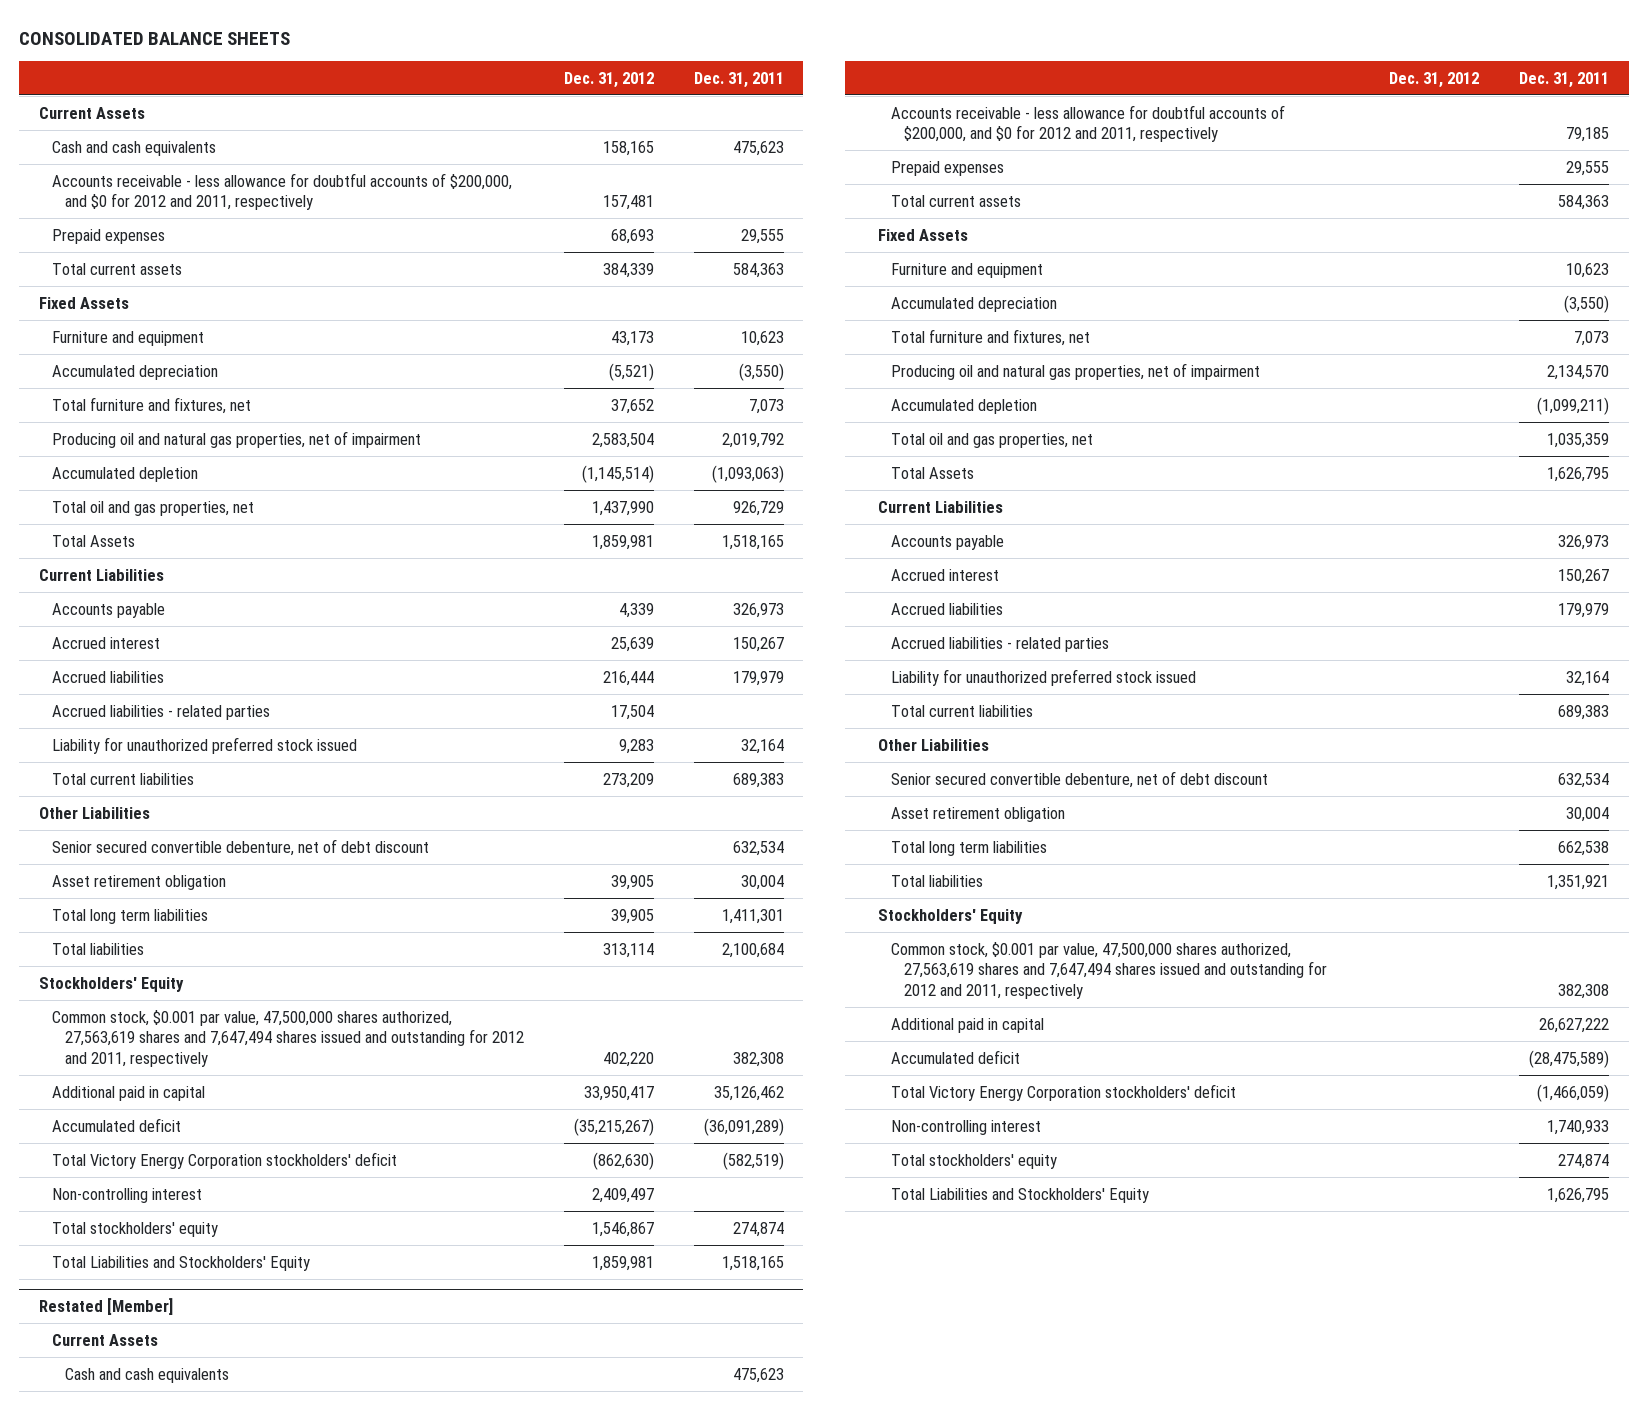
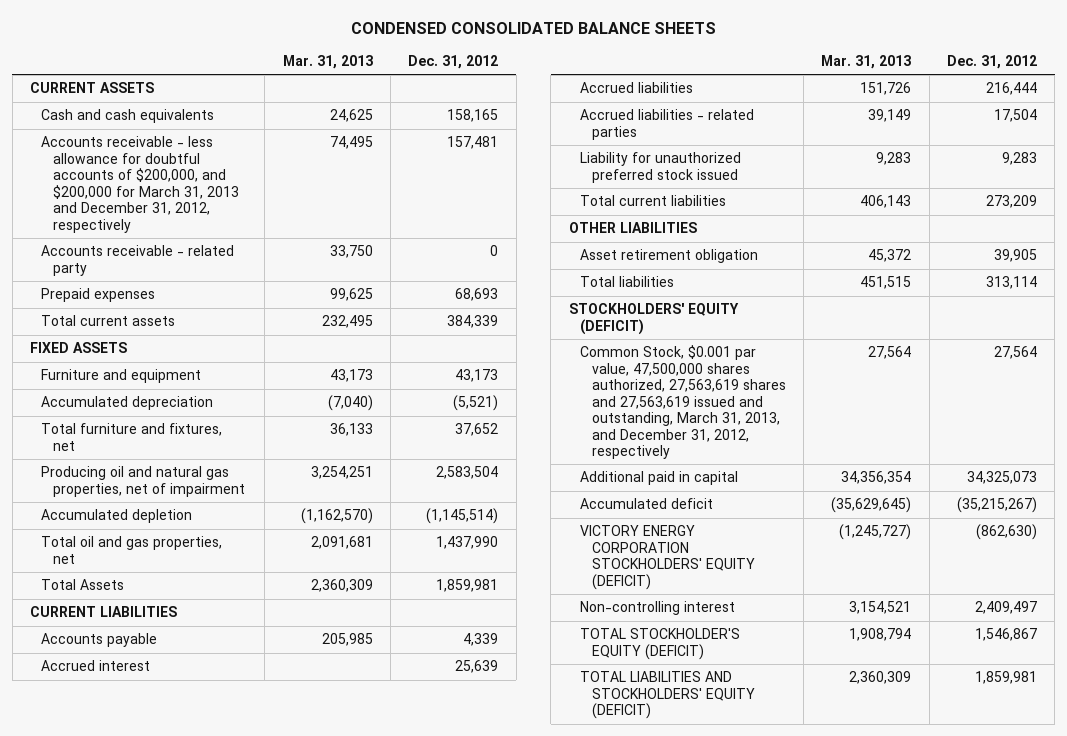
- CONSOLIDATED BALANCE SHEETS
+ CONDENSED CONSOLIDATED BALANCE SHEETS
- | Dec. 31, 2012 | Dec. 31, 2011
+ | Mar. 31, 2013 | Dec. 31, 2012
- Current Assets
+ CURRENT ASSETS
- Accounts receivable - less allowance for doubtful accounts of $200,000, and $0 for 2012 and 2011, respectively | 157,481 |
+ Accounts receivable - less allowance for doubtful accounts of $200,000, and $200,000 for March 31, 2013 and December 31, 2012, respectively | 74,495 | 157,481
+ Accounts receivable - related party | 33,750 | 0
- Fixed Assets
+ FIXED ASSETS
- Current Liabilities
+ CURRENT LIABILITIES
- Other Liabilities
- Senior secured convertible debenture, net of debt discount | | 632,534
+ OTHER LIABILITIES
- Total long term liabilities | 39,905 | 1,411,301
- Stockholders' Equity
- Common stock, $0.001 par value, 47,500,000 shares authorized, 27,563,619 shares and 7,647,494 shares issued and outstanding for 2012 and 2011, respectively | 402,220 | 382,308
- Additional paid in capital | 33,950,417 | 35,126,462
+ STOCKHOLDERS' EQUITY (DEFICIT)
+ Common Stock, $0.001 par value, 47,500,000 shares authorized, 27,563,619 shares and 27,563,619 issued and outstanding, March 31, 2013, and December 31, 2012, respectively | 27,564 | 27,564
+ Additional paid in capital | 34,356,354 | 34,325,073
- Total Victory Energy Corporation stockholders' deficit | (862,630) | (582,519)
+ VICTORY ENERGY CORPORATION STOCKHOLDERS' EQUITY (DEFICIT) | (1,245,727) | (862,630)
- Total stockholders' equity | 1,546,867 | 274,874
- Total Liabilities and Stockholders' Equity | 1,859,981 | 1,518,165
- Restated [Member]
- Current Assets
- Cash and cash equivalents | | 475,623
- Accounts receivable - less allowance for doubtful accounts of $200,000, and $0 for 2012 and 2011, respectively | | 79,185
- Prepaid expenses | | 29,555
- Total current assets | | 584,363
- Fixed Assets
- Furniture and equipment | | 10,623
- Accumulated depreciation | | (3,550)
- Total furniture and fixtures, net | | 7,073
- Producing oil and natural gas properties, net of impairment | | 2,134,570
- Accumulated depletion | | (1,099,211)
- Total oil and gas properties, net | | 1,035,359
- Total Assets | | 1,626,795
- Current Liabilities
- Accounts payable | | 326,973
- Accrued interest | | 150,267
- Accrued liabilities | | 179,979
- Accrued liabilities - related parties
- Liability for unauthorized preferred stock issued | | 32,164
- Total current liabilities | | 689,383
- Other Liabilities
- Senior secured convertible debenture, net of debt discount | | 632,534
- Asset retirement obligation | | 30,004
- Total long term liabilities | | 662,538
- Total liabilities | | 1,351,921
- Stockholders' Equity
- Common stock, $0.001 par value, 47,500,000 shares authorized, 27,563,619 shares and 7,647,494 shares issued and outstanding for 2012 and 2011, respectively | | 382,308
- Additional paid in capital | | 26,627,222
- Accumulated deficit | | (28,475,589)
- Total Victory Energy Corporation stockholders' deficit | | (1,466,059)
- Non-controlling interest | | 1,740,933
- Total stockholders' equity | | 274,874
- Total Liabilities and Stockholders' Equity | | 1,626,795
+ TOTAL STOCKHOLDER'S EQUITY (DEFICIT) | 1,908,794 | 1,546,867
+ TOTAL LIABILITIES AND STOCKHOLDERS' EQUITY (DEFICIT) | 2,360,309 | 1,859,981

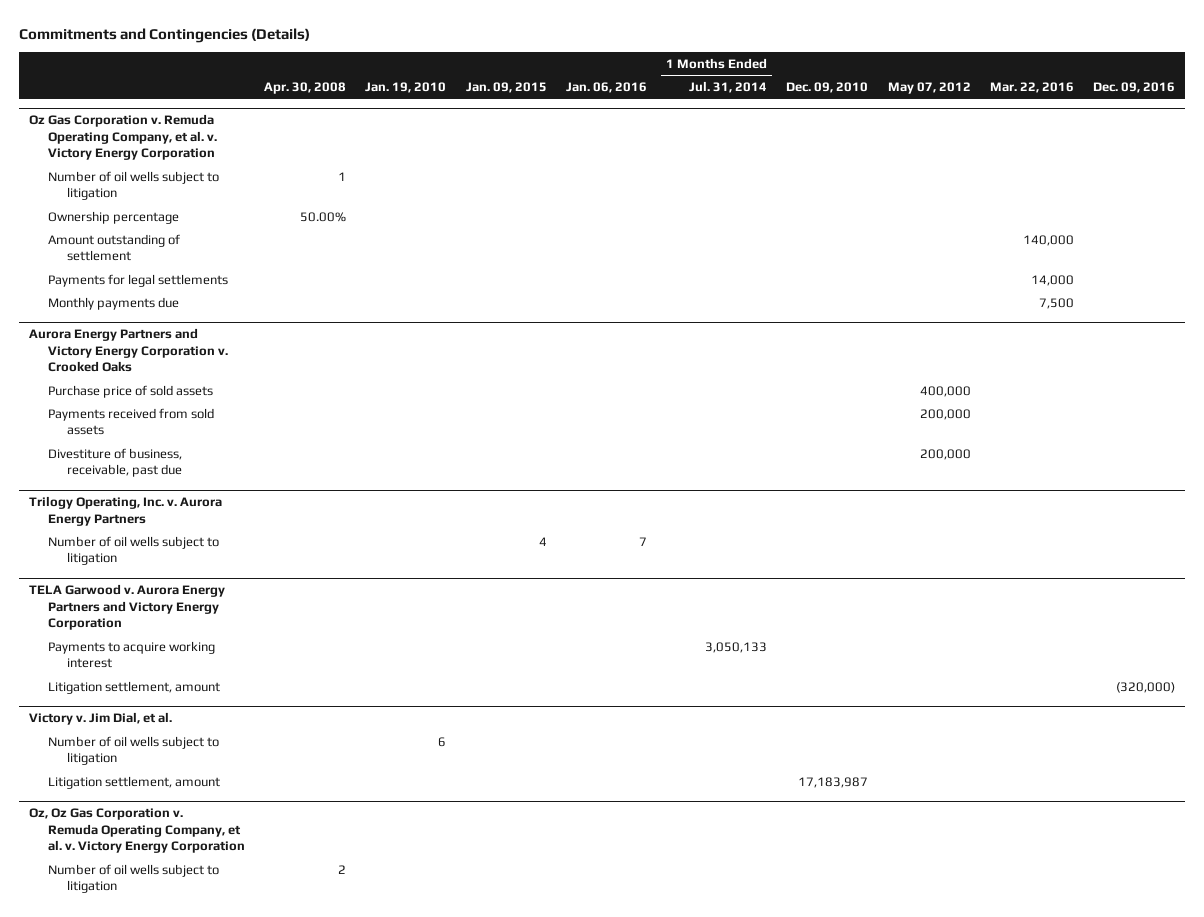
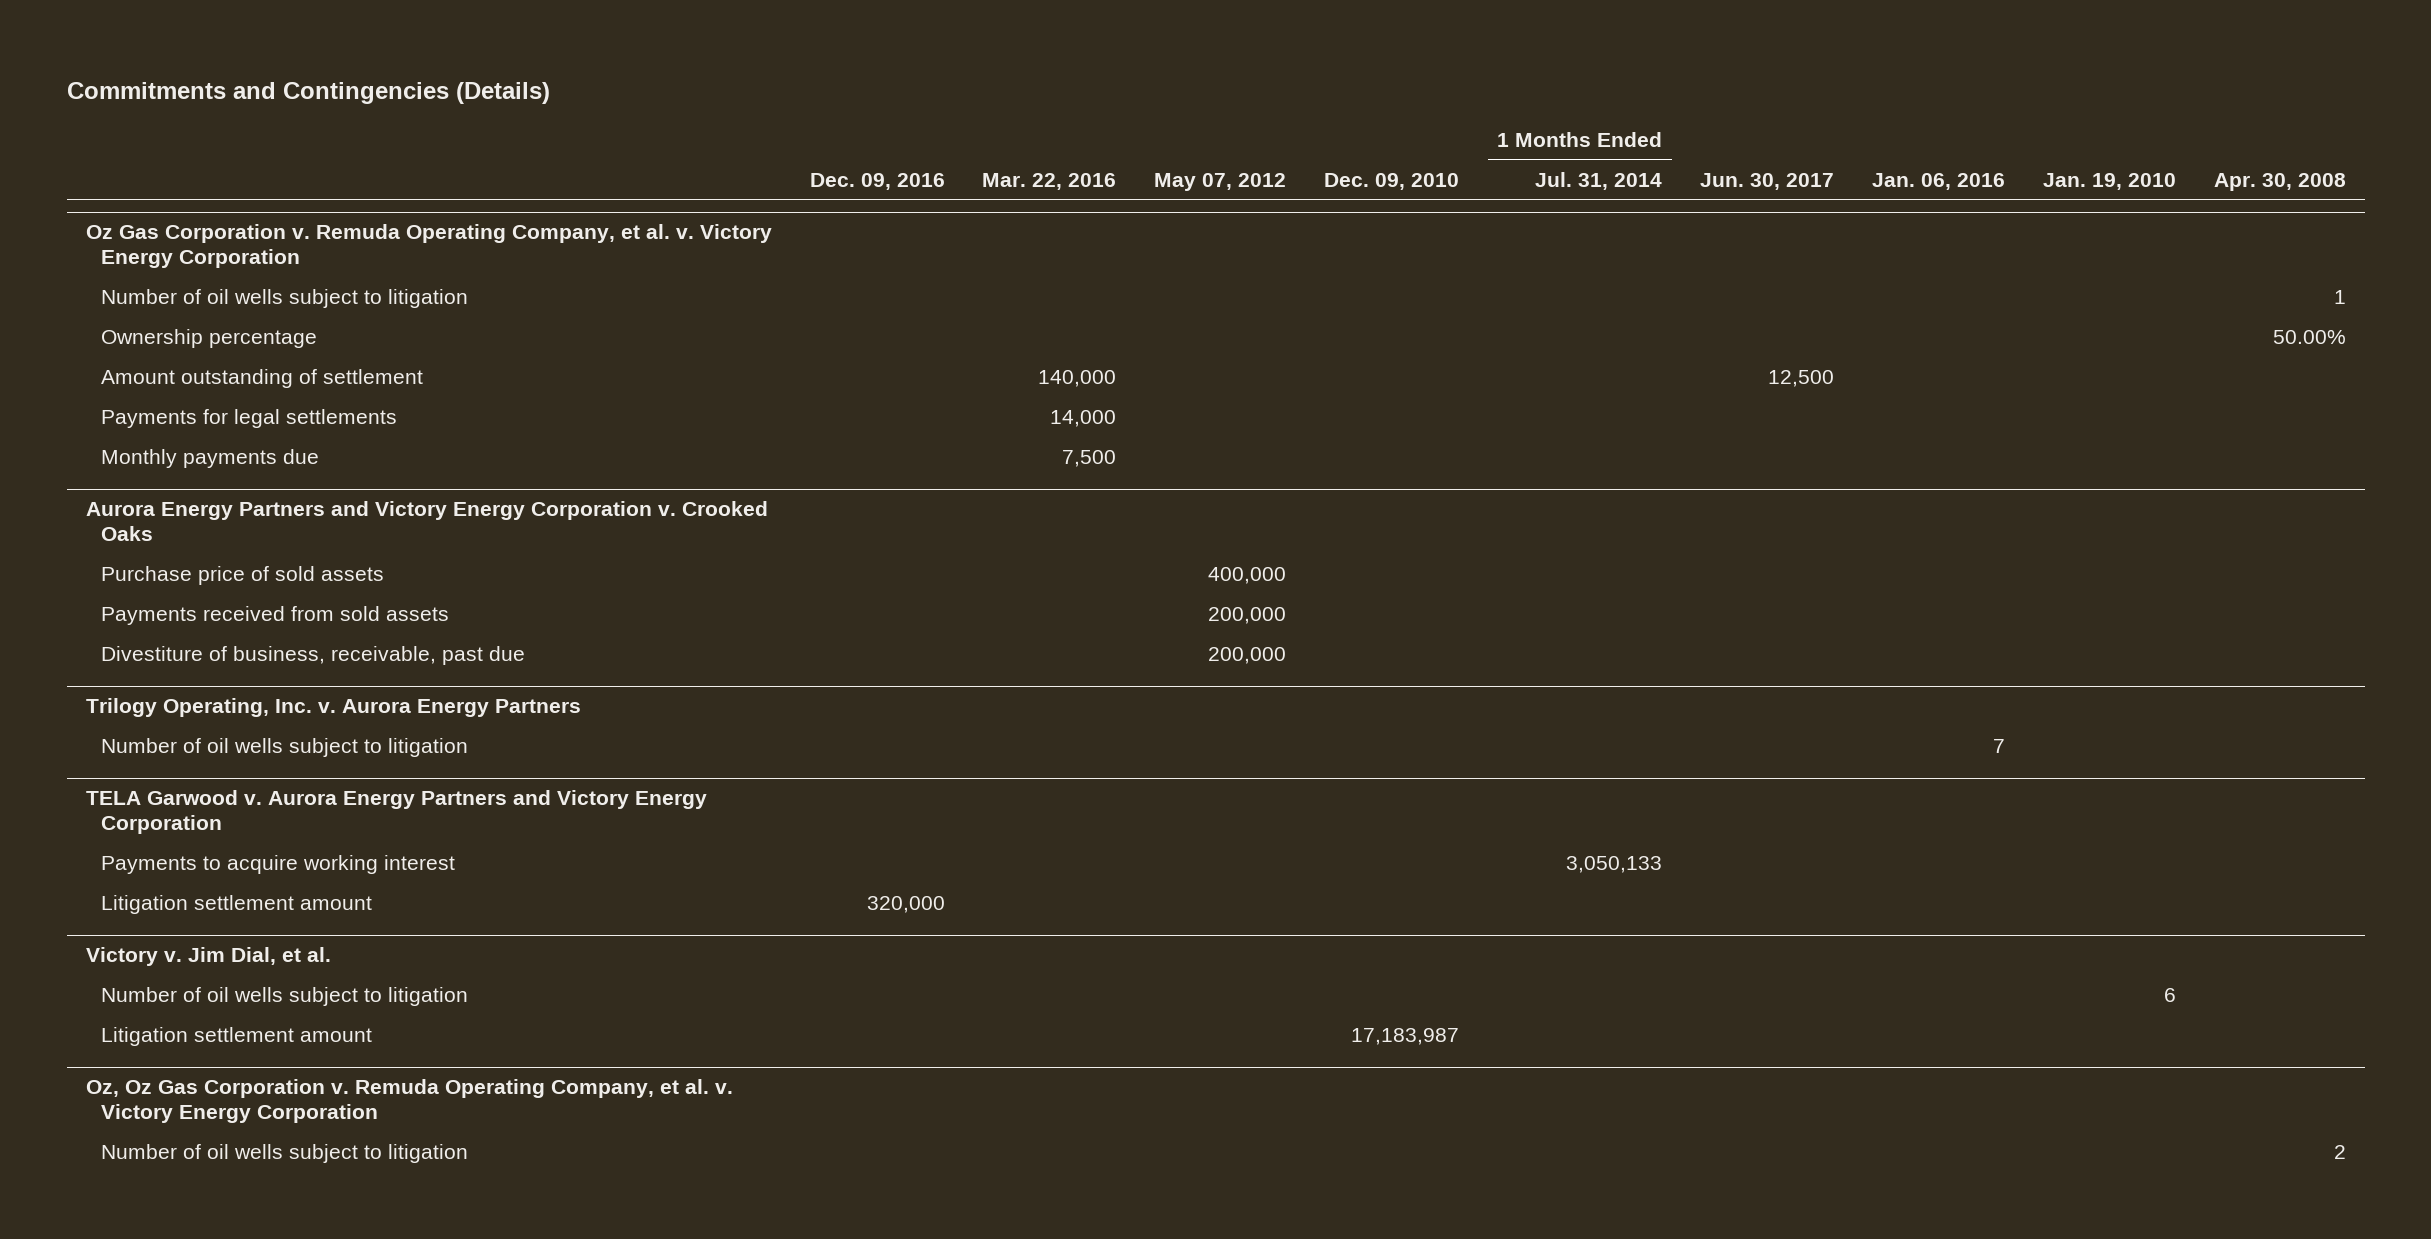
- | Apr. 30, 2008 | Jan. 19, 2010 | Jan. 09, 2015 | Jan. 06, 2016 | 1 Months Ended Jul. 31, 2014 | Dec. 09, 2010 | May 07, 2012 | Mar. 22, 2016 | Dec. 09, 2016
+ | Dec. 09, 2016 | Mar. 22, 2016 | May 07, 2012 | Dec. 09, 2010 | 1 Months Ended Jul. 31, 2014 | Jun. 30, 2017 | Jan. 06, 2016 | Jan. 19, 2010 | Apr. 30, 2008
@ TELA Garwood v. Aurora Energy Partners and Victory Energy Corporation
- Litigation settlement, amount | | | | | | | | | (320,000)
+ Litigation settlement amount | 320,000 | | | | | | | |
@ Victory v. Jim Dial, et al.
- Litigation settlement, amount | | | | | | 17,183,987 | | |
+ Litigation settlement amount | | | | 17,183,987 | | | | |

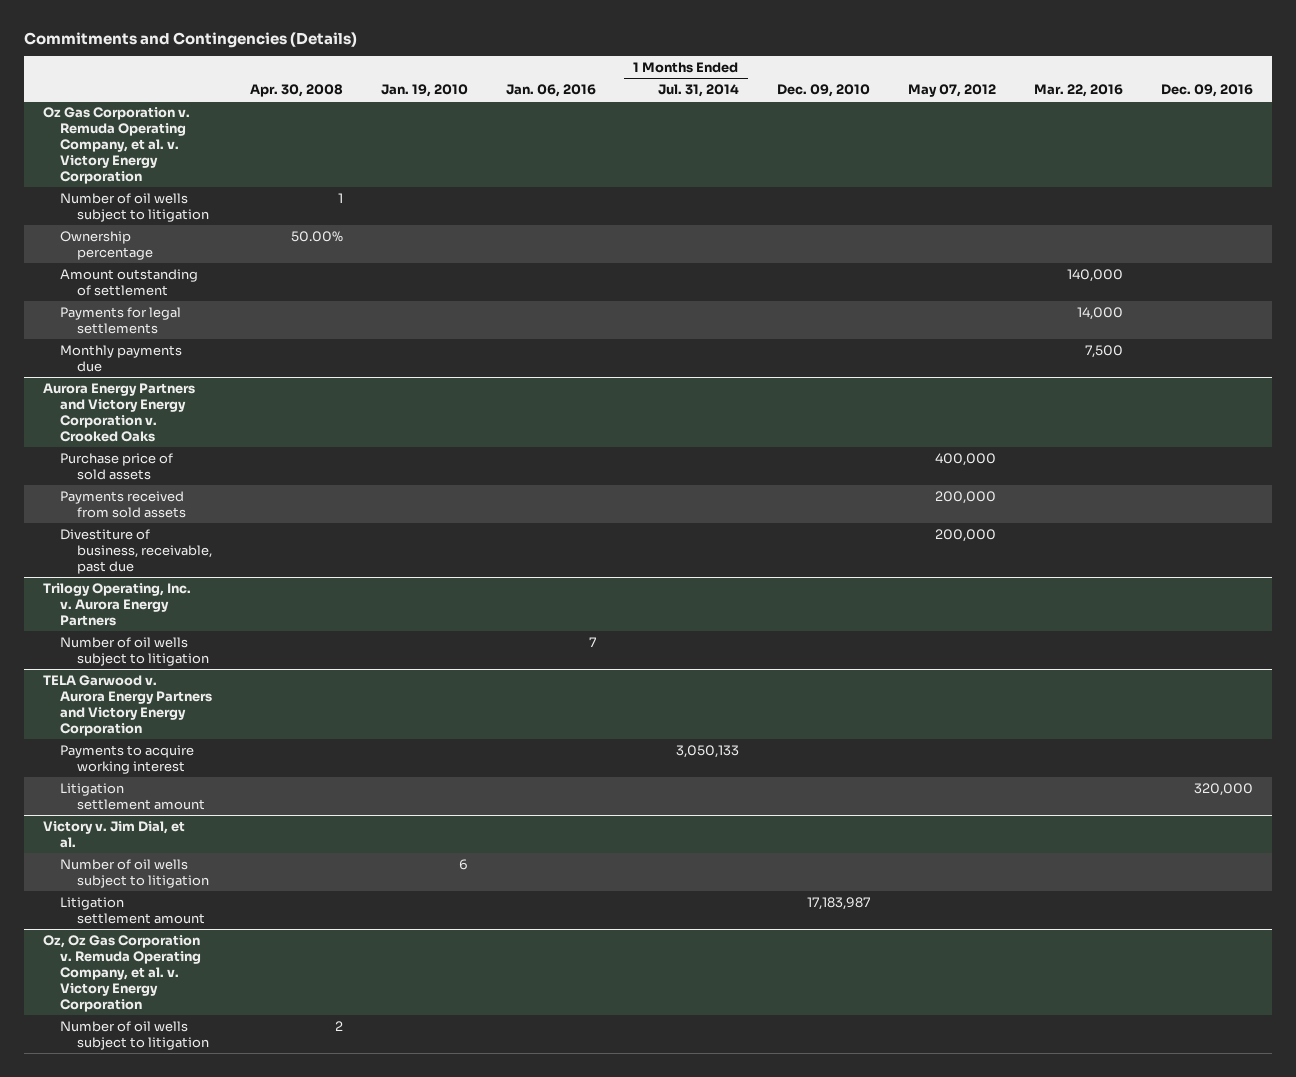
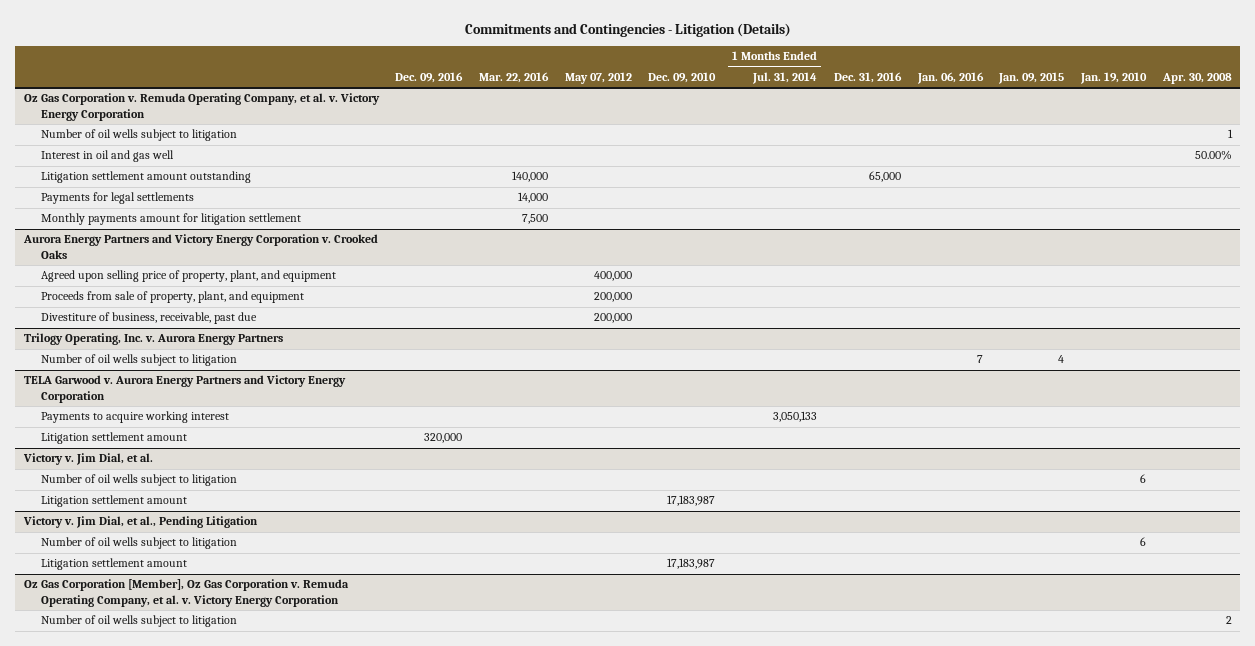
- Commitments and Contingencies (Details)
+ Commitments and Contingencies - Litigation (Details)
- | Apr. 30, 2008 | Jan. 19, 2010 | Jan. 06, 2016 | 1 Months Ended Jul. 31, 2014 | Dec. 09, 2010 | May 07, 2012 | Mar. 22, 2016 | Dec. 09, 2016
+ | Dec. 09, 2016 | Mar. 22, 2016 | May 07, 2012 | Dec. 09, 2010 | 1 Months Ended Jul. 31, 2014 | Dec. 31, 2016 | Jan. 06, 2016 | Jan. 09, 2015 | Jan. 19, 2010 | Apr. 30, 2008
@ Oz Gas Corporation v. Remuda Operating Company, et al. v. Victory Energy Corporation
- Ownership percentage | 50.00% | | | | | | |
- Amount outstanding of settlement | | | | | | | 140,000 |
+ Interest in oil and gas well | | | | | | | | | | 50.00%
+ Litigation settlement amount outstanding | | 140,000 | | | | 65,000 | | | |
- Monthly payments due | | | | | | | 7,500 |
+ Monthly payments amount for litigation settlement | | 7,500 | | | | | | | |
@ Aurora Energy Partners and Victory Energy Corporation v. Crooked Oaks
- Purchase price of sold assets | | | | | | 400,000 | |
- Payments received from sold assets | | | | | | 200,000 | |
+ Agreed upon selling price of property, plant, and equipment | | | 400,000 | | | | | | |
+ Proceeds from sale of property, plant, and equipment | | | 200,000 | | | | | | |
- Oz, Oz Gas Corporation v. Remuda Operating Company, et al. v. Victory Energy Corporation
+ Victory v. Jim Dial, et al., Pending Litigation
+ Number of oil wells subject to litigation | | | | | | | | | 6 |
+ Litigation settlement amount | | | | 17,183,987 | | | | | |
+ Oz Gas Corporation [Member], Oz Gas Corporation v. Remuda Operating Company, et al. v. Victory Energy Corporation

